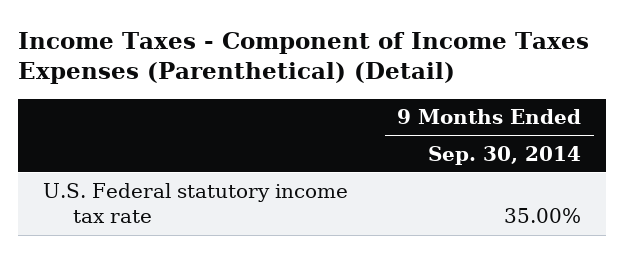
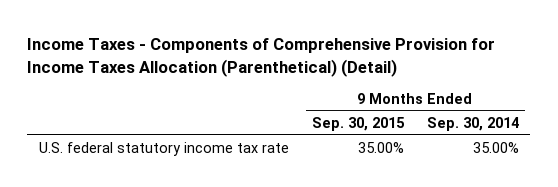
- Income Taxes - Component of Income Taxes Expenses (Parenthetical) (Detail)
+ Income Taxes - Components of Comprehensive Provision for Income Taxes Allocation (Parenthetical) (Detail)
- | 9 Months Ended Sep. 30, 2014
+ | 9 Months Ended Sep. 30, 2015 | 9 Months Ended Sep. 30, 2014
- U.S. Federal statutory income tax rate | 35.00%
+ U.S. federal statutory income tax rate | 35.00% | 35.00%

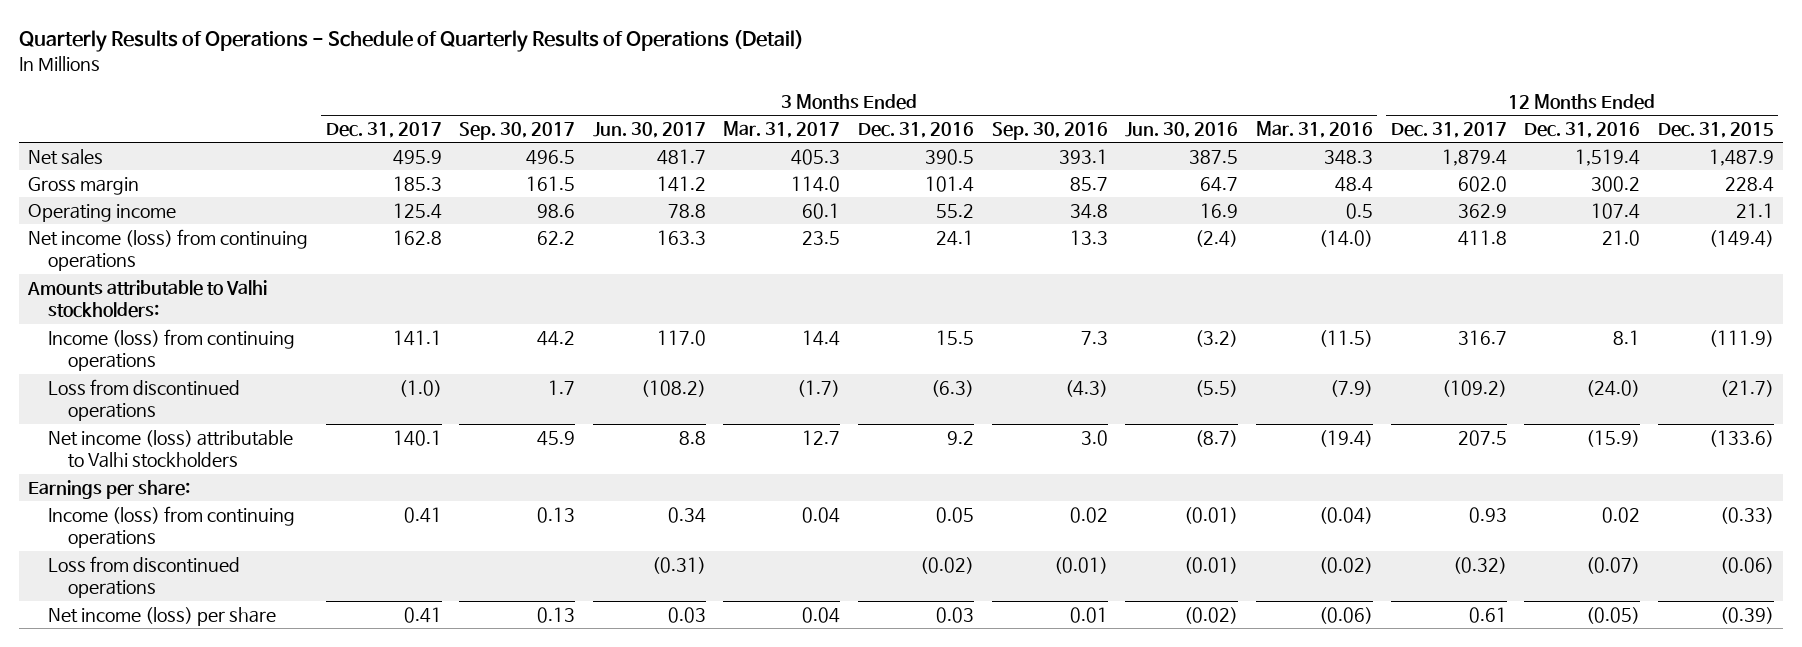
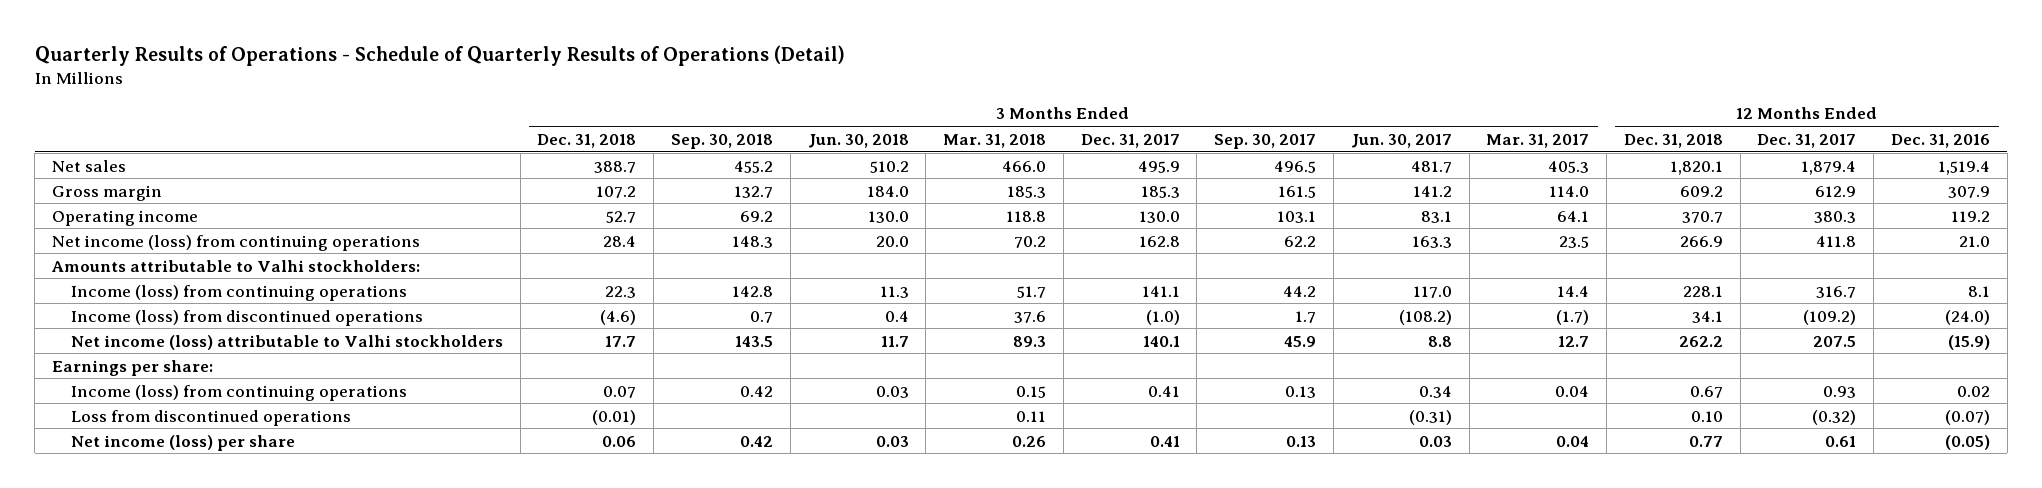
- | 3 Months Ended Dec. 31, 2017 | 3 Months Ended Sep. 30, 2017 | 3 Months Ended Jun. 30, 2017 | 3 Months Ended Mar. 31, 2017 | 3 Months Ended Dec. 31, 2016 | 3 Months Ended Sep. 30, 2016 | 3 Months Ended Jun. 30, 2016 | 3 Months Ended Mar. 31, 2016 | 12 Months Ended Dec. 31, 2017 | 12 Months Ended Dec. 31, 2016 | 12 Months Ended Dec. 31, 2015
+ | 3 Months Ended Dec. 31, 2018 | 3 Months Ended Sep. 30, 2018 | 3 Months Ended Jun. 30, 2018 | 3 Months Ended Mar. 31, 2018 | 3 Months Ended Dec. 31, 2017 | 3 Months Ended Sep. 30, 2017 | 3 Months Ended Jun. 30, 2017 | 3 Months Ended Mar. 31, 2017 | 12 Months Ended Dec. 31, 2018 | 12 Months Ended Dec. 31, 2017 | 12 Months Ended Dec. 31, 2016
- Gross margin | 185.3 | 161.5 | 141.2 | 114.0 | 101.4 | 85.7 | 64.7 | 48.4 | 602.0 | 300.2 | 228.4
- Operating income | 125.4 | 98.6 | 78.8 | 60.1 | 55.2 | 34.8 | 16.9 | 0.5 | 362.9 | 107.4 | 21.1
+ Gross margin | 107.2 | 132.7 | 184.0 | 185.3 | 185.3 | 161.5 | 141.2 | 114.0 | 609.2 | 612.9 | 307.9
+ Operating income | 52.7 | 69.2 | 130.0 | 118.8 | 130.0 | 103.1 | 83.1 | 64.1 | 370.7 | 380.3 | 119.2
- Loss from discontinued operations | (1.0) | 1.7 | (108.2) | (1.7) | (6.3) | (4.3) | (5.5) | (7.9) | (109.2) | (24.0) | (21.7)
+ Income (loss) from discontinued operations | (4.6) | 0.7 | 0.4 | 37.6 | (1.0) | 1.7 | (108.2) | (1.7) | 34.1 | (109.2) | (24.0)

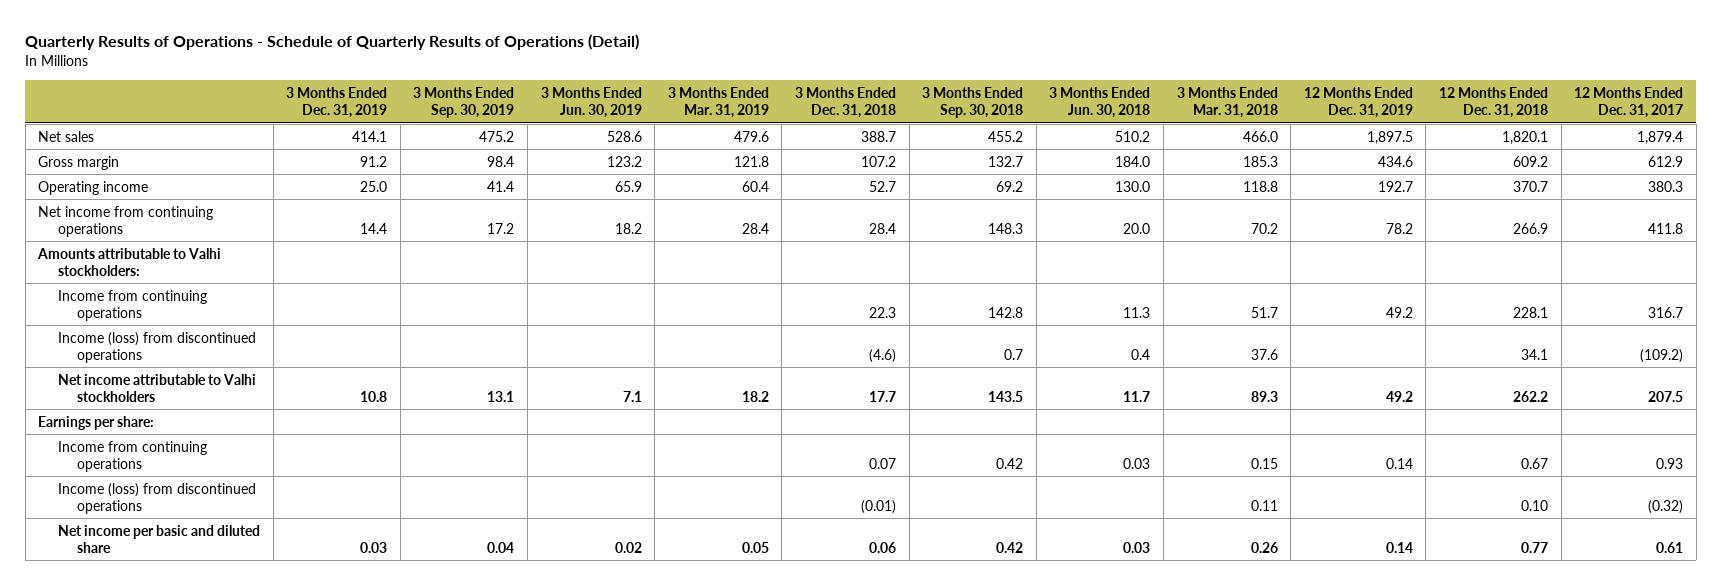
- | 3 Months Ended Dec. 31, 2018 | 3 Months Ended Sep. 30, 2018 | 3 Months Ended Jun. 30, 2018 | 3 Months Ended Mar. 31, 2018 | 3 Months Ended Dec. 31, 2017 | 3 Months Ended Sep. 30, 2017 | 3 Months Ended Jun. 30, 2017 | 3 Months Ended Mar. 31, 2017 | 12 Months Ended Dec. 31, 2018 | 12 Months Ended Dec. 31, 2017 | 12 Months Ended Dec. 31, 2016
+ | 3 Months Ended Dec. 31, 2019 | 3 Months Ended Sep. 30, 2019 | 3 Months Ended Jun. 30, 2019 | 3 Months Ended Mar. 31, 2019 | 3 Months Ended Dec. 31, 2018 | 3 Months Ended Sep. 30, 2018 | 3 Months Ended Jun. 30, 2018 | 3 Months Ended Mar. 31, 2018 | 12 Months Ended Dec. 31, 2019 | 12 Months Ended Dec. 31, 2018 | 12 Months Ended Dec. 31, 2017
- Net income (loss) from continuing operations | 28.4 | 148.3 | 20.0 | 70.2 | 162.8 | 62.2 | 163.3 | 23.5 | 266.9 | 411.8 | 21.0
+ Net income from continuing operations | 14.4 | 17.2 | 18.2 | 28.4 | 28.4 | 148.3 | 20.0 | 70.2 | 78.2 | 266.9 | 411.8
- Income (loss) from continuing operations | 22.3 | 142.8 | 11.3 | 51.7 | 141.1 | 44.2 | 117.0 | 14.4 | 228.1 | 316.7 | 8.1
+ Income from continuing operations | | | | | 22.3 | 142.8 | 11.3 | 51.7 | 49.2 | 228.1 | 316.7
- Net income (loss) attributable to Valhi stockholders | 17.7 | 143.5 | 11.7 | 89.3 | 140.1 | 45.9 | 8.8 | 12.7 | 262.2 | 207.5 | (15.9)
+ Net income attributable to Valhi stockholders | 10.8 | 13.1 | 7.1 | 18.2 | 17.7 | 143.5 | 11.7 | 89.3 | 49.2 | 262.2 | 207.5
- Income (loss) from continuing operations | 0.07 | 0.42 | 0.03 | 0.15 | 0.41 | 0.13 | 0.34 | 0.04 | 0.67 | 0.93 | 0.02
- Loss from discontinued operations | (0.01) | | | 0.11 | | | (0.31) | | 0.10 | (0.32) | (0.07)
- Net income (loss) per share | 0.06 | 0.42 | 0.03 | 0.26 | 0.41 | 0.13 | 0.03 | 0.04 | 0.77 | 0.61 | (0.05)
+ Income from continuing operations | | | | | 0.07 | 0.42 | 0.03 | 0.15 | 0.14 | 0.67 | 0.93
+ Income (loss) from discontinued operations | | | | | (0.01) | | | 0.11 | | 0.10 | (0.32)
+ Net income per basic and diluted share | 0.03 | 0.04 | 0.02 | 0.05 | 0.06 | 0.42 | 0.03 | 0.26 | 0.14 | 0.77 | 0.61

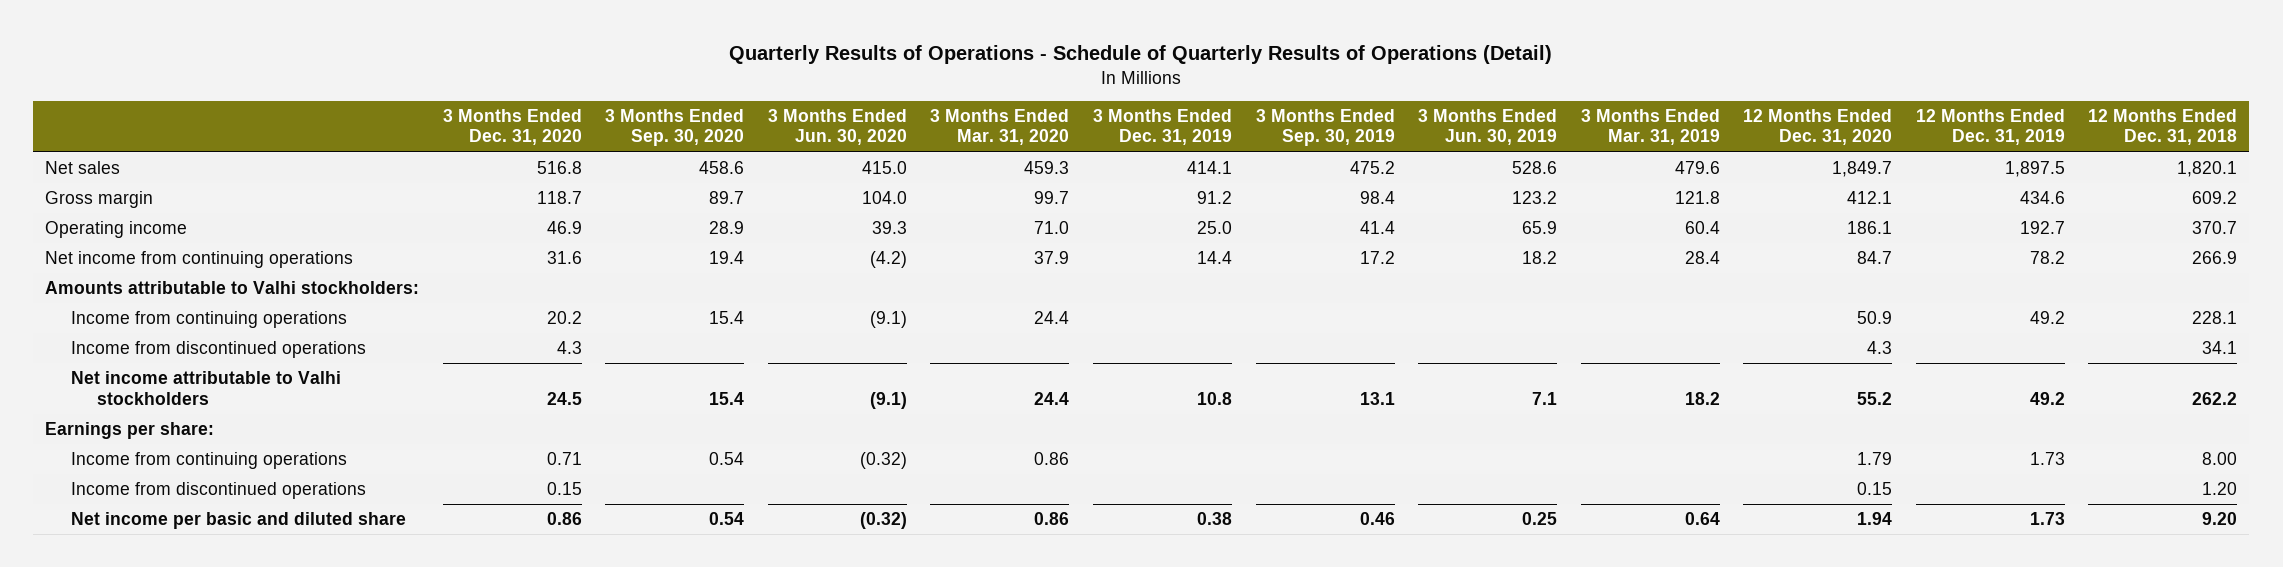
- | 3 Months Ended Dec. 31, 2019 | 3 Months Ended Sep. 30, 2019 | 3 Months Ended Jun. 30, 2019 | 3 Months Ended Mar. 31, 2019 | 3 Months Ended Dec. 31, 2018 | 3 Months Ended Sep. 30, 2018 | 3 Months Ended Jun. 30, 2018 | 3 Months Ended Mar. 31, 2018 | 12 Months Ended Dec. 31, 2019 | 12 Months Ended Dec. 31, 2018 | 12 Months Ended Dec. 31, 2017
+ | 3 Months Ended Dec. 31, 2020 | 3 Months Ended Sep. 30, 2020 | 3 Months Ended Jun. 30, 2020 | 3 Months Ended Mar. 31, 2020 | 3 Months Ended Dec. 31, 2019 | 3 Months Ended Sep. 30, 2019 | 3 Months Ended Jun. 30, 2019 | 3 Months Ended Mar. 31, 2019 | 12 Months Ended Dec. 31, 2020 | 12 Months Ended Dec. 31, 2019 | 12 Months Ended Dec. 31, 2018
- Income (loss) from discontinued operations | | | | | (4.6) | 0.7 | 0.4 | 37.6 | | 34.1 | (109.2)
+ Income from discontinued operations | 4.3 | | | | | | | | 4.3 | | 34.1
- Income from continuing operations | | | | | 0.07 | 0.42 | 0.03 | 0.15 | 0.14 | 0.67 | 0.93
- Income (loss) from discontinued operations | | | | | (0.01) | | | 0.11 | | 0.10 | (0.32)
- Net income per basic and diluted share | 0.03 | 0.04 | 0.02 | 0.05 | 0.06 | 0.42 | 0.03 | 0.26 | 0.14 | 0.77 | 0.61
+ Income from continuing operations | 0.71 | 0.54 | (0.32) | 0.86 | | | | | 1.79 | 1.73 | 8.00
+ Income from discontinued operations | 0.15 | | | | | | | | 0.15 | | 1.20
+ Net income per basic and diluted share | 0.86 | 0.54 | (0.32) | 0.86 | 0.38 | 0.46 | 0.25 | 0.64 | 1.94 | 1.73 | 9.20

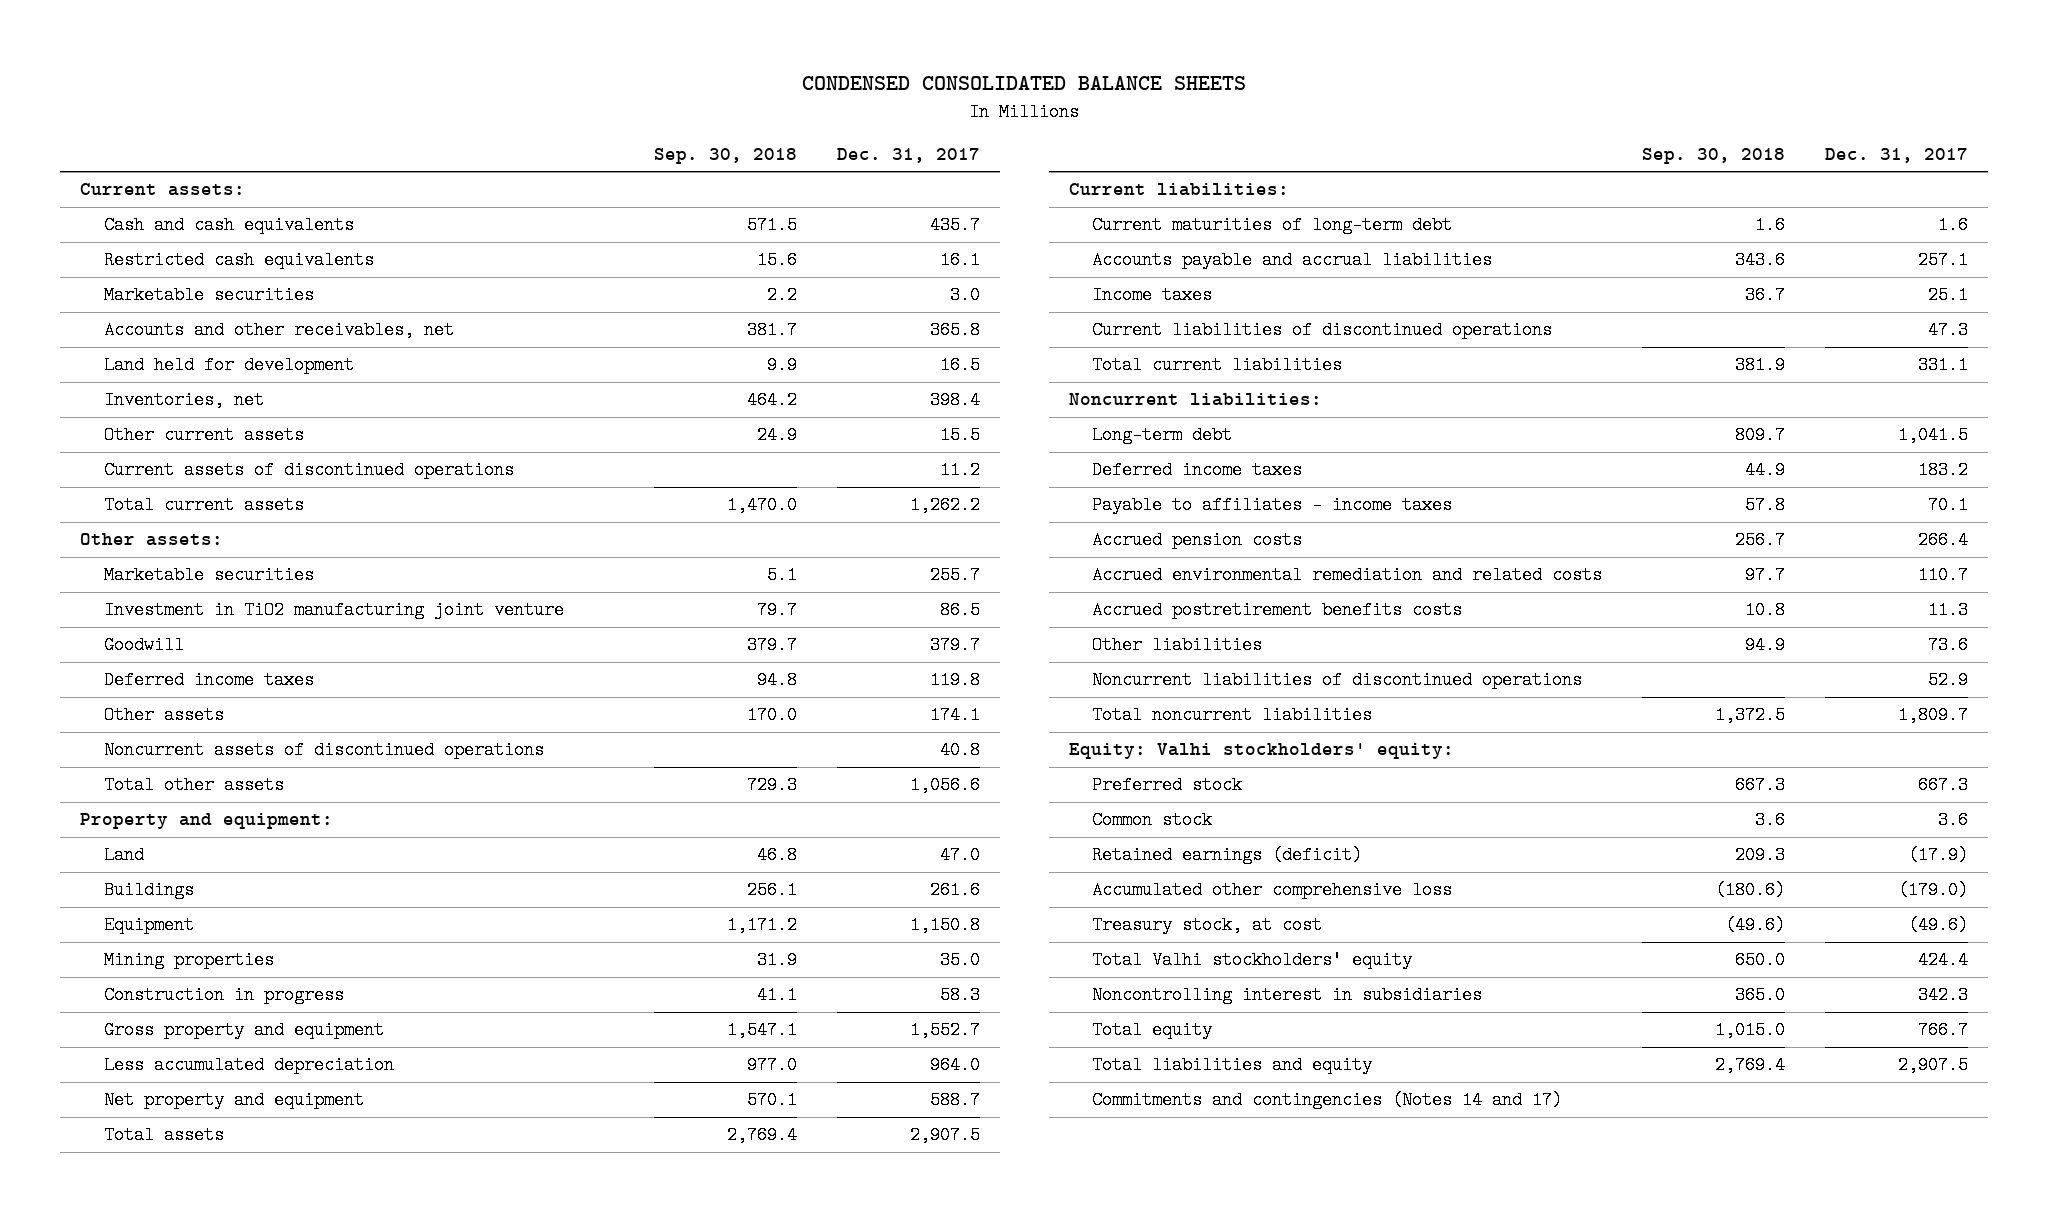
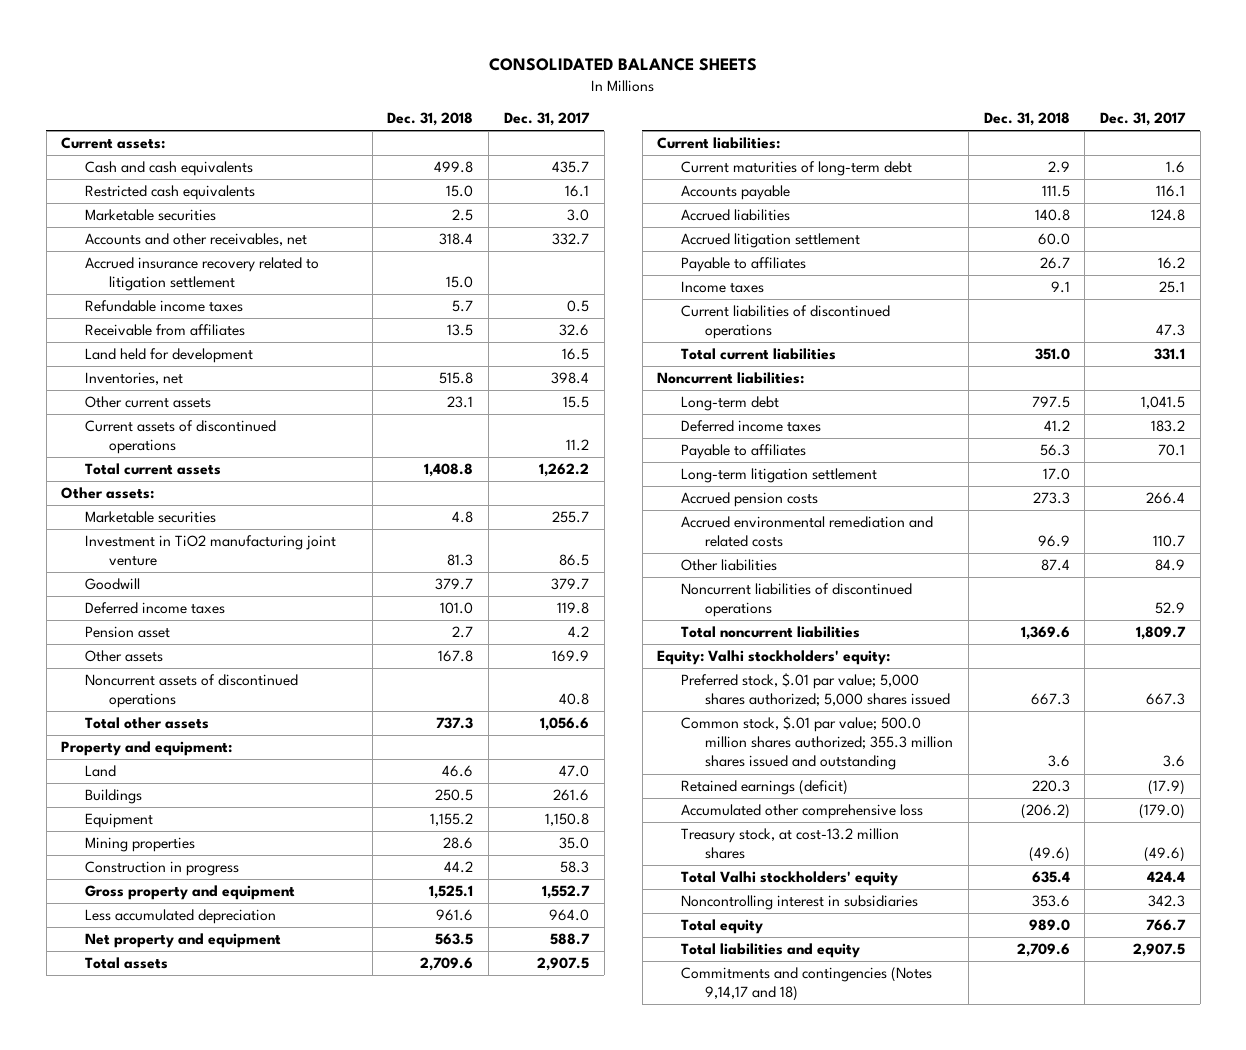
- CONDENSED CONSOLIDATED BALANCE SHEETS
+ CONSOLIDATED BALANCE SHEETS
- | Sep. 30, 2018 | Dec. 31, 2017
+ | Dec. 31, 2018 | Dec. 31, 2017
- Accounts and other receivables, net | 381.7 | 365.8
+ Accounts and other receivables, net | 318.4 | 332.7
+ Accrued insurance recovery related to litigation settlement | 15.0 |
+ Refundable income taxes | 5.7 | 0.5
+ Receivable from affiliates | 13.5 | 32.6
- Other assets | 170.0 | 174.1
+ Pension asset | 2.7 | 4.2
+ Other assets | 167.8 | 169.9
- Accounts payable and accrual liabilities | 343.6 | 257.1
+ Accounts payable | 111.5 | 116.1
+ Accrued liabilities | 140.8 | 124.8
+ Accrued litigation settlement | 60.0 |
+ Payable to affiliates | 26.7 | 16.2
- Payable to affiliates - income taxes | 57.8 | 70.1
+ Payable to affiliates | 56.3 | 70.1
+ Long-term litigation settlement | 17.0 |
- Accrued postretirement benefits costs | 10.8 | 11.3
- Other liabilities | 94.9 | 73.6
+ Other liabilities | 87.4 | 84.9
- Preferred stock | 667.3 | 667.3
- Common stock | 3.6 | 3.6
+ Preferred stock, $.01 par value; 5,000 shares authorized; 5,000 shares issued | 667.3 | 667.3
+ Common stock, $.01 par value; 500.0 million shares authorized; 355.3 million shares issued and outstanding | 3.6 | 3.6
- Treasury stock, at cost | (49.6) | (49.6)
+ Treasury stock, at cost-13.2 million shares | (49.6) | (49.6)
- Commitments and contingencies (Notes 14 and 17)
+ Commitments and contingencies (Notes 9,14,17 and 18)

